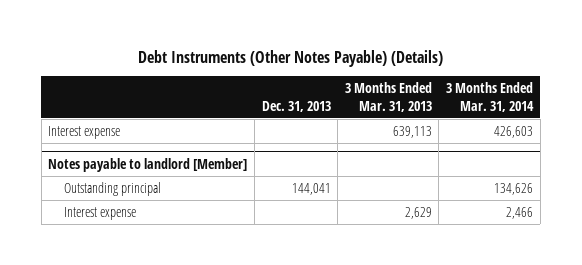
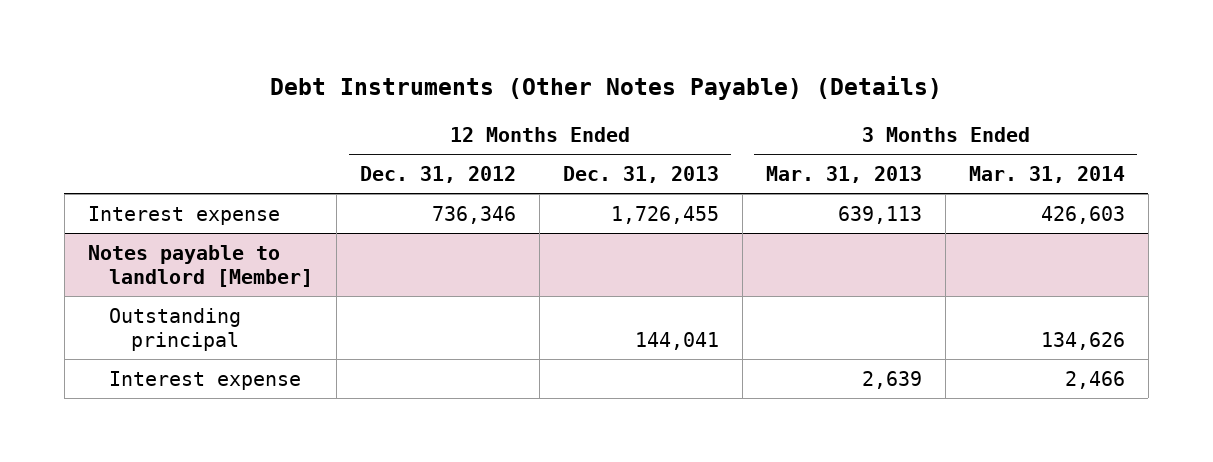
- | Dec. 31, 2013 | 3 Months Ended Mar. 31, 2013 | 3 Months Ended Mar. 31, 2014
+ | 12 Months Ended Dec. 31, 2012 | 12 Months Ended Dec. 31, 2013 | 3 Months Ended Mar. 31, 2013 | 3 Months Ended Mar. 31, 2014
@ Notes payable to landlord [Member]
- Interest expense | | 2,629 | 2,466
+ Interest expense | | | 2,639 | 2,466

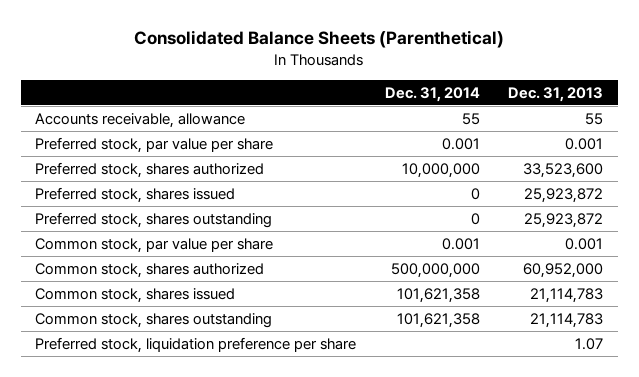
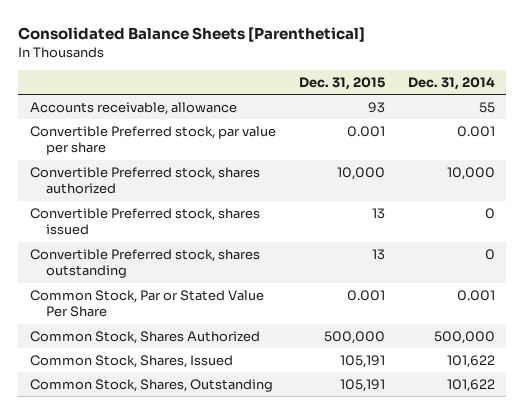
- Consolidated Balance Sheets (Parenthetical)
+ Consolidated Balance Sheets [Parenthetical]
- | Dec. 31, 2014 | Dec. 31, 2013
+ | Dec. 31, 2015 | Dec. 31, 2014
- Preferred stock, par value per share | 0.001 | 0.001
- Preferred stock, shares authorized | 10,000,000 | 33,523,600
- Preferred stock, shares issued | 0 | 25,923,872
- Preferred stock, shares outstanding | 0 | 25,923,872
- Common stock, par value per share | 0.001 | 0.001
- Common stock, shares authorized | 500,000,000 | 60,952,000
- Common stock, shares issued | 101,621,358 | 21,114,783
- Common stock, shares outstanding | 101,621,358 | 21,114,783
- Preferred stock, liquidation preference per share | | 1.07
+ Convertible Preferred stock, par value per share | 0.001 | 0.001
+ Convertible Preferred stock, shares authorized | 10,000 | 10,000
+ Convertible Preferred stock, shares issued | 13 | 0
+ Convertible Preferred stock, shares outstanding | 13 | 0
+ Common Stock, Par or Stated Value Per Share | 0.001 | 0.001
+ Common Stock, Shares Authorized | 500,000 | 500,000
+ Common Stock, Shares, Issued | 105,191 | 101,622
+ Common Stock, Shares, Outstanding | 105,191 | 101,622

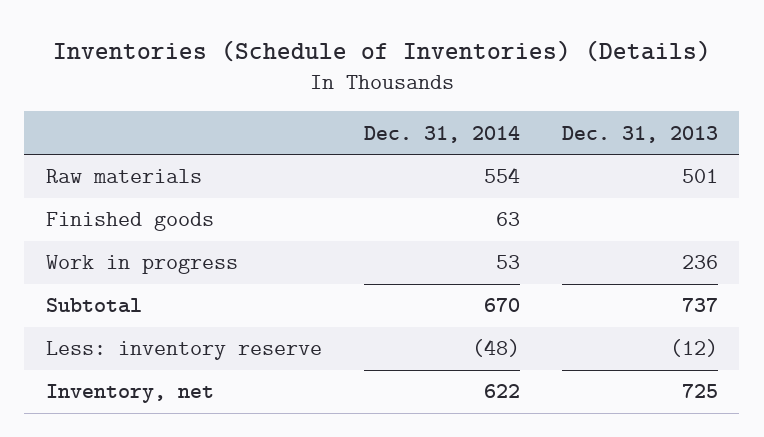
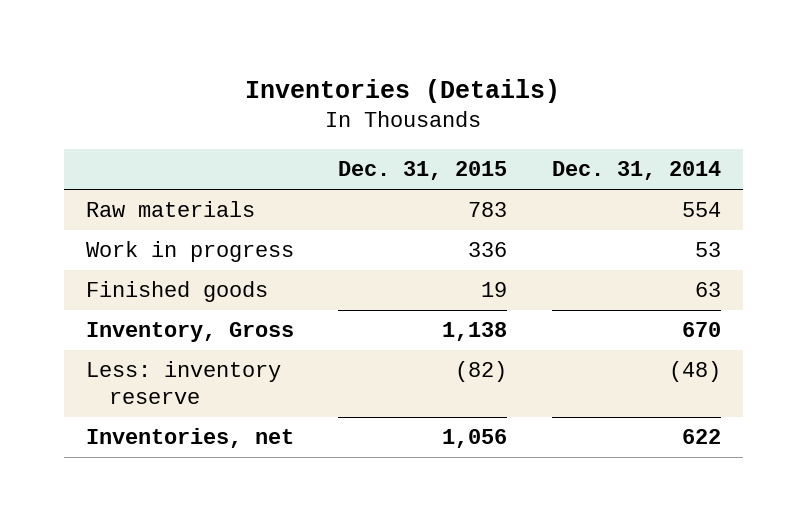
- Inventories (Schedule of Inventories) (Details)
+ Inventories (Details)
- | Dec. 31, 2014 | Dec. 31, 2013
+ | Dec. 31, 2015 | Dec. 31, 2014
- Subtotal | 670 | 737
moved down: Finished goods | 19 | 63
+ Inventory, Gross | 1,138 | 670
- Inventory, net | 622 | 725
+ Inventories, net | 1,056 | 622

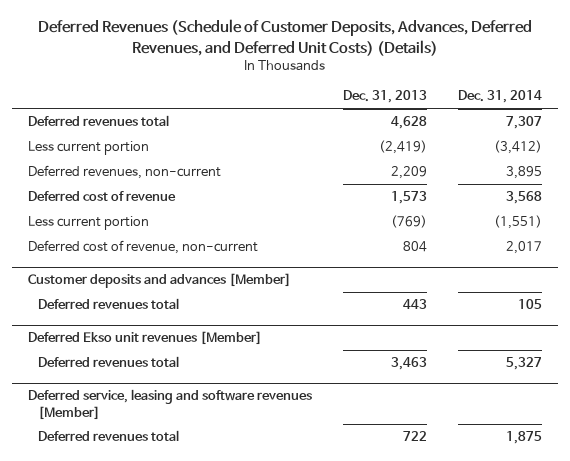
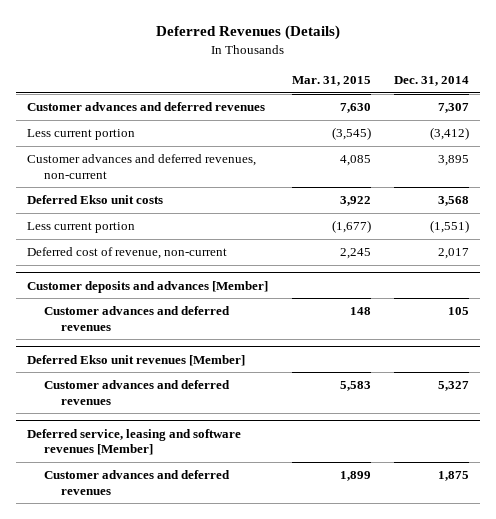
- Deferred Revenues (Schedule of Customer Deposits, Advances, Deferred Revenues, and Deferred Unit Costs) (Details)
+ Deferred Revenues (Details)
- | Dec. 31, 2013 | Dec. 31, 2014
+ | Mar. 31, 2015 | Dec. 31, 2014
- Deferred revenues total | 4,628 | 7,307
+ Customer advances and deferred revenues | 7,630 | 7,307
- Deferred revenues, non-current | 2,209 | 3,895
- Deferred cost of revenue | 1,573 | 3,568
+ Customer advances and deferred revenues, non-current | 4,085 | 3,895
+ Deferred Ekso unit costs | 3,922 | 3,568
@ Customer deposits and advances [Member]
- Deferred revenues total | 443 | 105
+ Customer advances and deferred revenues | 148 | 105
@ Deferred Ekso unit revenues [Member]
- Deferred revenues total | 3,463 | 5,327
+ Customer advances and deferred revenues | 5,583 | 5,327
@ Deferred service, leasing and software revenues [Member]
- Deferred revenues total | 722 | 1,875
+ Customer advances and deferred revenues | 1,899 | 1,875

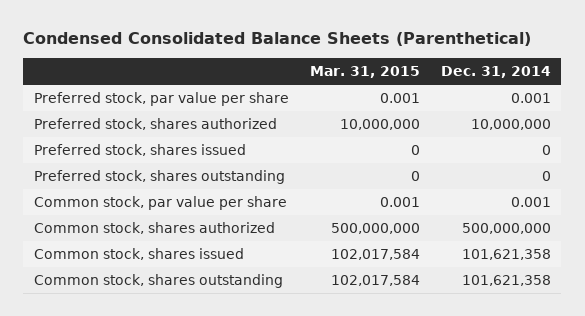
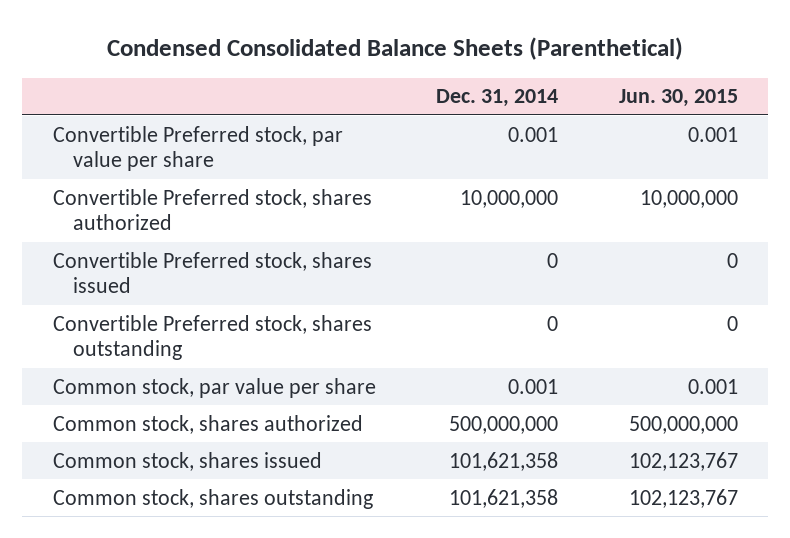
- | Mar. 31, 2015 | Dec. 31, 2014
+ | Dec. 31, 2014 | Jun. 30, 2015
- Preferred stock, par value per share | 0.001 | 0.001
- Preferred stock, shares authorized | 10,000,000 | 10,000,000
- Preferred stock, shares issued | 0 | 0
- Preferred stock, shares outstanding | 0 | 0
+ Convertible Preferred stock, par value per share | 0.001 | 0.001
+ Convertible Preferred stock, shares authorized | 10,000,000 | 10,000,000
+ Convertible Preferred stock, shares issued | 0 | 0
+ Convertible Preferred stock, shares outstanding | 0 | 0

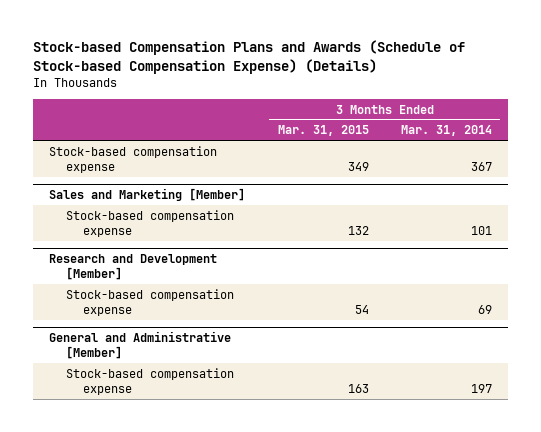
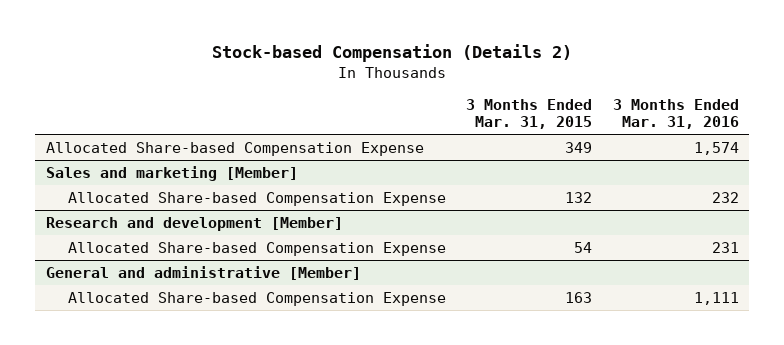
- Stock-based Compensation Plans and Awards (Schedule of Stock-based Compensation Expense) (Details)
+ Stock-based Compensation (Details 2)
- | 3 Months Ended Mar. 31, 2015 | 3 Months Ended Mar. 31, 2014
+ | 3 Months Ended Mar. 31, 2015 | 3 Months Ended Mar. 31, 2016
- Stock-based compensation expense | 349 | 367
- Sales and Marketing [Member]
- Stock-based compensation expense | 132 | 101
- Research and Development [Member]
- Stock-based compensation expense | 54 | 69
- General and Administrative [Member]
- Stock-based compensation expense | 163 | 197
+ Allocated Share-based Compensation Expense | 349 | 1,574
+ Sales and marketing [Member]
+ Allocated Share-based Compensation Expense | 132 | 232
+ Research and development [Member]
+ Allocated Share-based Compensation Expense | 54 | 231
+ General and administrative [Member]
+ Allocated Share-based Compensation Expense | 163 | 1,111

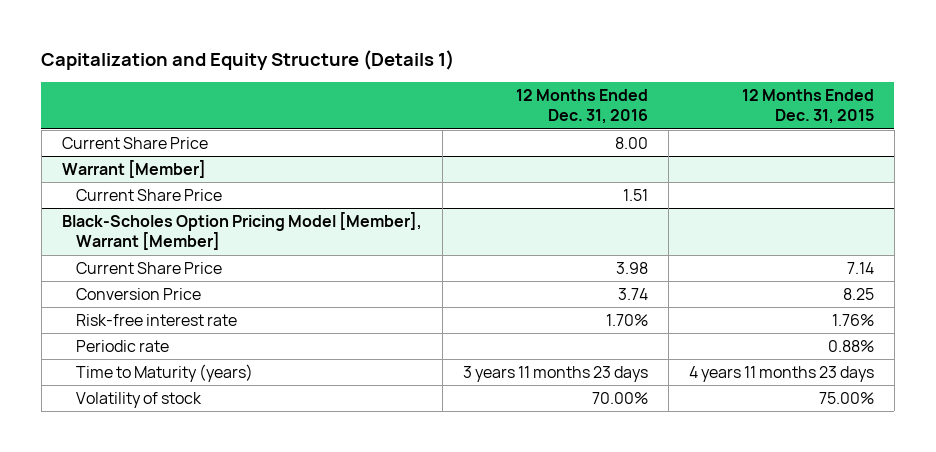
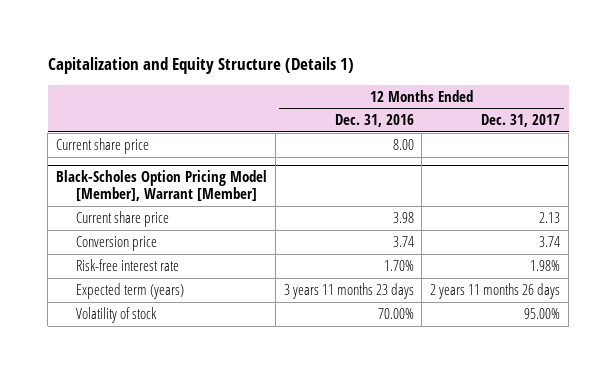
- | 12 Months Ended Dec. 31, 2016 | 12 Months Ended Dec. 31, 2015
+ | 12 Months Ended Dec. 31, 2016 | 12 Months Ended Dec. 31, 2017
- Current Share Price | 8.00 |
- Warrant [Member]
- Current Share Price | 1.51 |
+ Current share price | 8.00 |
@ Black-Scholes Option Pricing Model [Member], Warrant [Member]
- Current Share Price | 3.98 | 7.14
- Conversion Price | 3.74 | 8.25
+ Current share price | 3.98 | 2.13
+ Conversion price | 3.74 | 3.74
- Periodic rate | | 0.88%
- Time to Maturity (years) | 3 years 11 months 23 days | 4 years 11 months 23 days
+ Expected term (years) | 3 years 11 months 23 days | 2 years 11 months 26 days

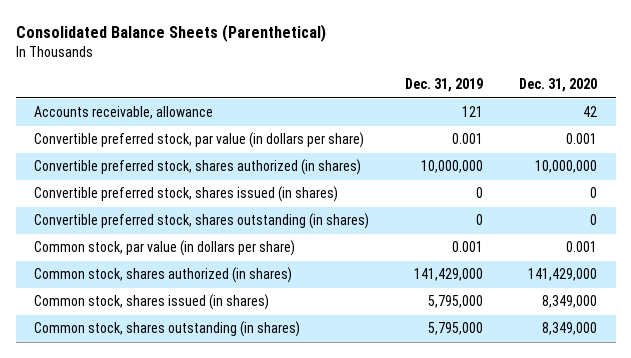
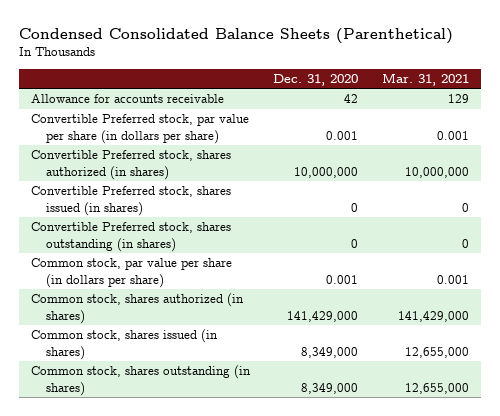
- Consolidated Balance Sheets (Parenthetical)
+ Condensed Consolidated Balance Sheets (Parenthetical)
- | Dec. 31, 2019 | Dec. 31, 2020
+ | Dec. 31, 2020 | Mar. 31, 2021
- Accounts receivable, allowance | 121 | 42
- Convertible preferred stock, par value (in dollars per share) | 0.001 | 0.001
- Convertible preferred stock, shares authorized (in shares) | 10,000,000 | 10,000,000
- Convertible preferred stock, shares issued (in shares) | 0 | 0
- Convertible preferred stock, shares outstanding (in shares) | 0 | 0
- Common stock, par value (in dollars per share) | 0.001 | 0.001
+ Allowance for accounts receivable | 42 | 129
+ Convertible Preferred stock, par value per share (in dollars per share) | 0.001 | 0.001
+ Convertible Preferred stock, shares authorized (in shares) | 10,000,000 | 10,000,000
+ Convertible Preferred stock, shares issued (in shares) | 0 | 0
+ Convertible Preferred stock, shares outstanding (in shares) | 0 | 0
+ Common stock, par value per share (in dollars per share) | 0.001 | 0.001

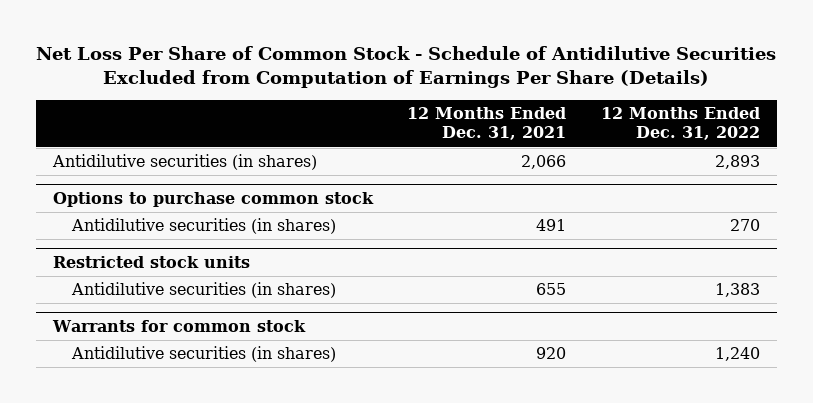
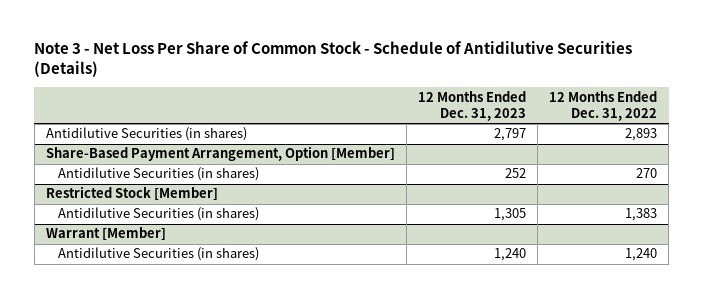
- Net Loss Per Share of Common Stock - Schedule of Antidilutive Securities Excluded from Computation of Earnings Per Share (Details)
+ Note 3 - Net Loss Per Share of Common Stock - Schedule of Antidilutive Securities (Details)
- | 12 Months Ended Dec. 31, 2021 | 12 Months Ended Dec. 31, 2022
+ | 12 Months Ended Dec. 31, 2023 | 12 Months Ended Dec. 31, 2022
- Antidilutive securities (in shares) | 2,066 | 2,893
- Options to purchase common stock
- Antidilutive securities (in shares) | 491 | 270
- Restricted stock units
- Antidilutive securities (in shares) | 655 | 1,383
- Warrants for common stock
- Antidilutive securities (in shares) | 920 | 1,240
+ Antidilutive Securities (in shares) | 2,797 | 2,893
+ Share-Based Payment Arrangement, Option [Member]
+ Antidilutive Securities (in shares) | 252 | 270
+ Restricted Stock [Member]
+ Antidilutive Securities (in shares) | 1,305 | 1,383
+ Warrant [Member]
+ Antidilutive Securities (in shares) | 1,240 | 1,240

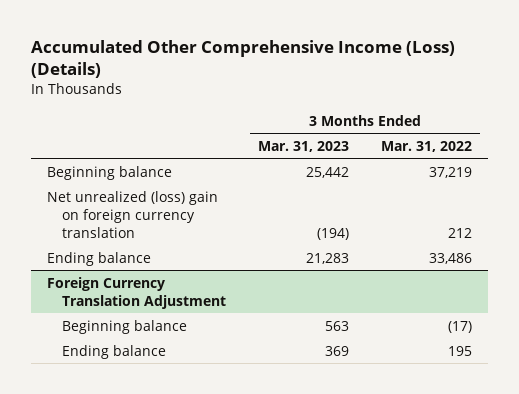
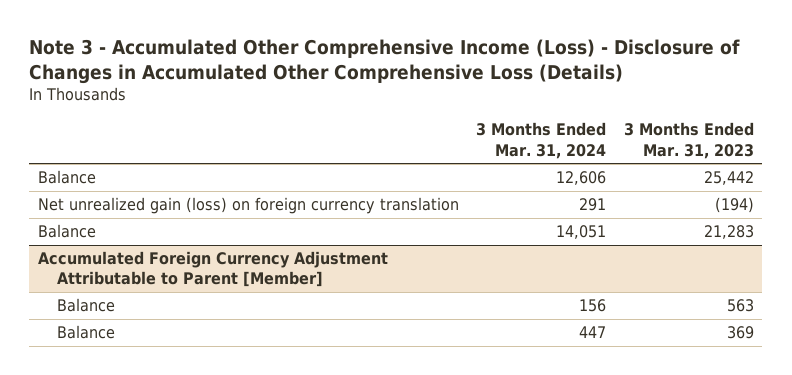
- Accumulated Other Comprehensive Income (Loss) (Details)
+ Note 3 - Accumulated Other Comprehensive Income (Loss) - Disclosure of Changes in Accumulated Other Comprehensive Loss (Details)
- | 3 Months Ended Mar. 31, 2023 | 3 Months Ended Mar. 31, 2022
+ | 3 Months Ended Mar. 31, 2024 | 3 Months Ended Mar. 31, 2023
- Beginning balance | 25,442 | 37,219
- Net unrealized (loss) gain on foreign currency translation | (194) | 212
- Ending balance | 21,283 | 33,486
- Foreign Currency Translation Adjustment
- Beginning balance | 563 | (17)
- Ending balance | 369 | 195
+ Balance | 12,606 | 25,442
+ Net unrealized gain (loss) on foreign currency translation | 291 | (194)
+ Balance | 14,051 | 21,283
+ Accumulated Foreign Currency Adjustment Attributable to Parent [Member]
+ Balance | 156 | 563
+ Balance | 447 | 369

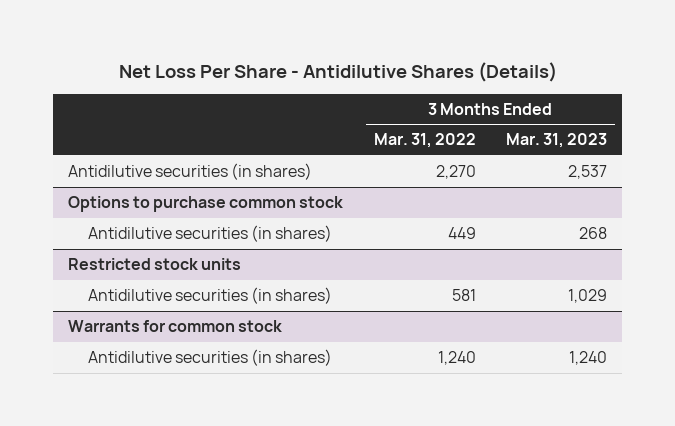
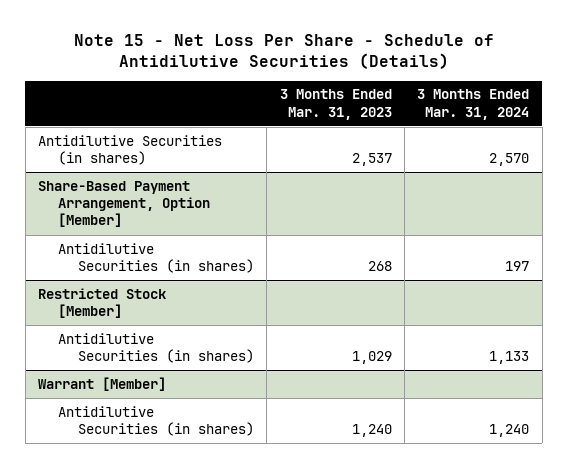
- Net Loss Per Share - Antidilutive Shares (Details)
+ Note 15 - Net Loss Per Share - Schedule of Antidilutive Securities (Details)
- | 3 Months Ended Mar. 31, 2022 | 3 Months Ended Mar. 31, 2023
+ | 3 Months Ended Mar. 31, 2023 | 3 Months Ended Mar. 31, 2024
- Antidilutive securities (in shares) | 2,270 | 2,537
- Options to purchase common stock
- Antidilutive securities (in shares) | 449 | 268
- Restricted stock units
- Antidilutive securities (in shares) | 581 | 1,029
- Warrants for common stock
- Antidilutive securities (in shares) | 1,240 | 1,240
+ Antidilutive Securities (in shares) | 2,537 | 2,570
+ Share-Based Payment Arrangement, Option [Member]
+ Antidilutive Securities (in shares) | 268 | 197
+ Restricted Stock [Member]
+ Antidilutive Securities (in shares) | 1,029 | 1,133
+ Warrant [Member]
+ Antidilutive Securities (in shares) | 1,240 | 1,240

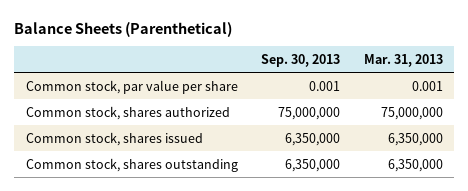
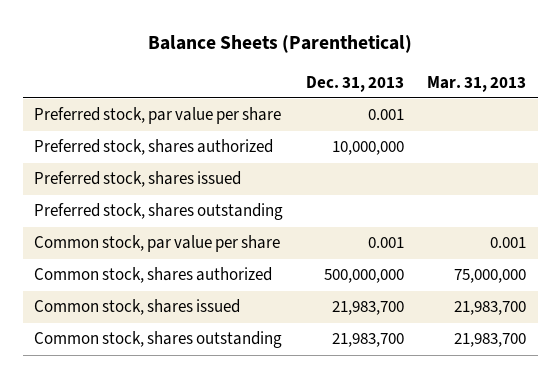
- | Sep. 30, 2013 | Mar. 31, 2013
+ | Dec. 31, 2013 | Mar. 31, 2013
+ Preferred stock, par value per share | 0.001 |
+ Preferred stock, shares authorized | 10,000,000 |
+ Preferred stock, shares issued
+ Preferred stock, shares outstanding
- Common stock, shares issued | 6,350,000 | 6,350,000
- Common stock, shares outstanding | 6,350,000 | 6,350,000
+ Common stock, shares issued | 21,983,700 | 21,983,700
+ Common stock, shares outstanding | 21,983,700 | 21,983,700

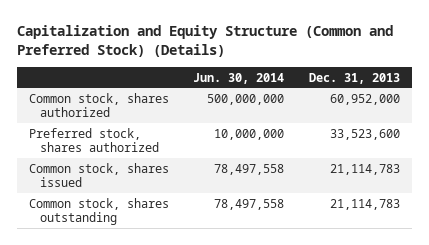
- Balance Sheets (Parenthetical)
+ Capitalization and Equity Structure (Common and Preferred Stock) (Details)
- | Dec. 31, 2013 | Mar. 31, 2013
+ | Jun. 30, 2014 | Dec. 31, 2013
- Preferred stock, par value per share | 0.001 |
- Preferred stock, shares authorized | 10,000,000 |
- Preferred stock, shares issued
- Preferred stock, shares outstanding
- Common stock, par value per share | 0.001 | 0.001
- Common stock, shares authorized | 500,000,000 | 75,000,000
- Common stock, shares issued | 21,983,700 | 21,983,700
- Common stock, shares outstanding | 21,983,700 | 21,983,700
+ Common stock, shares authorized | 500,000,000 | 60,952,000
+ Preferred stock, shares authorized | 10,000,000 | 33,523,600
+ Common stock, shares issued | 78,497,558 | 21,114,783
+ Common stock, shares outstanding | 78,497,558 | 21,114,783

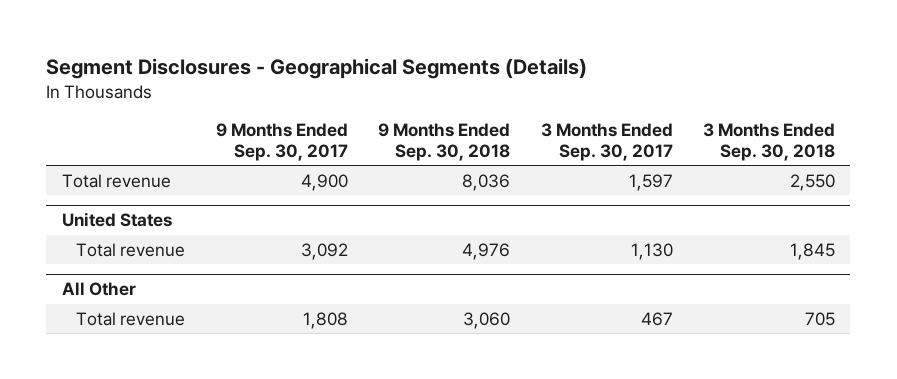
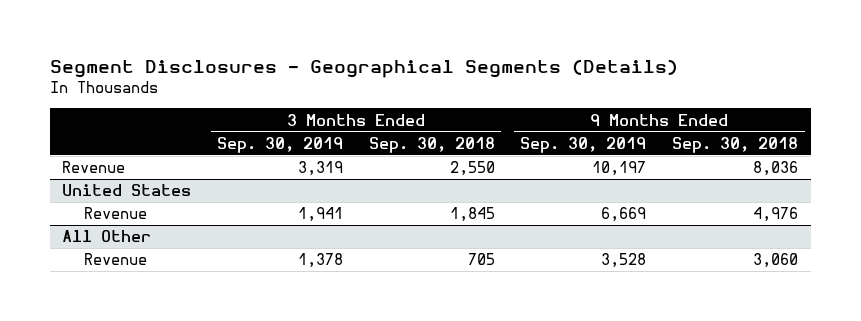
- | 9 Months Ended Sep. 30, 2017 | 9 Months Ended Sep. 30, 2018 | 3 Months Ended Sep. 30, 2017 | 3 Months Ended Sep. 30, 2018
+ | 3 Months Ended Sep. 30, 2019 | 3 Months Ended Sep. 30, 2018 | 9 Months Ended Sep. 30, 2019 | 9 Months Ended Sep. 30, 2018
- Total revenue | 4,900 | 8,036 | 1,597 | 2,550
+ Revenue | 3,319 | 2,550 | 10,197 | 8,036
@ United States
- Total revenue | 3,092 | 4,976 | 1,130 | 1,845
+ Revenue | 1,941 | 1,845 | 6,669 | 4,976
@ All Other
- Total revenue | 1,808 | 3,060 | 467 | 705
+ Revenue | 1,378 | 705 | 3,528 | 3,060

